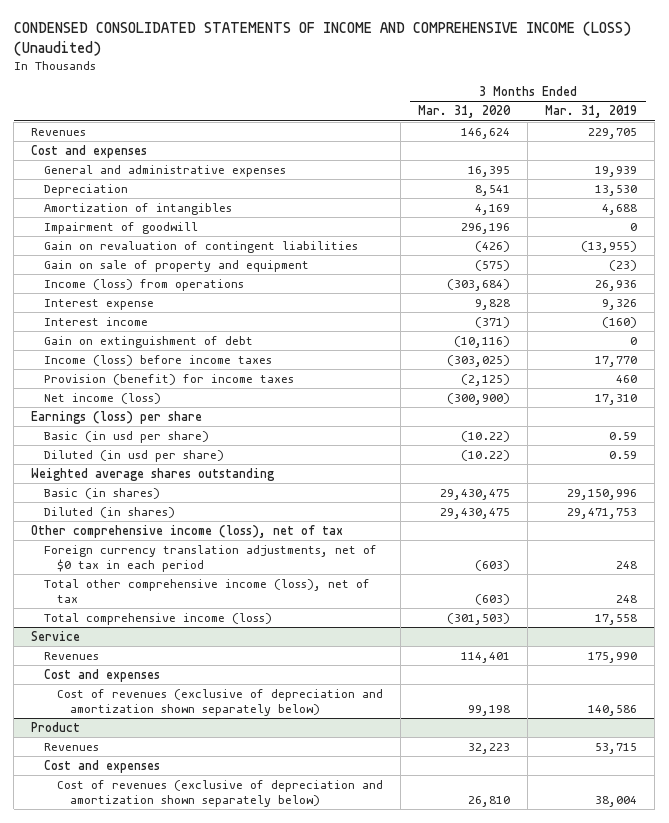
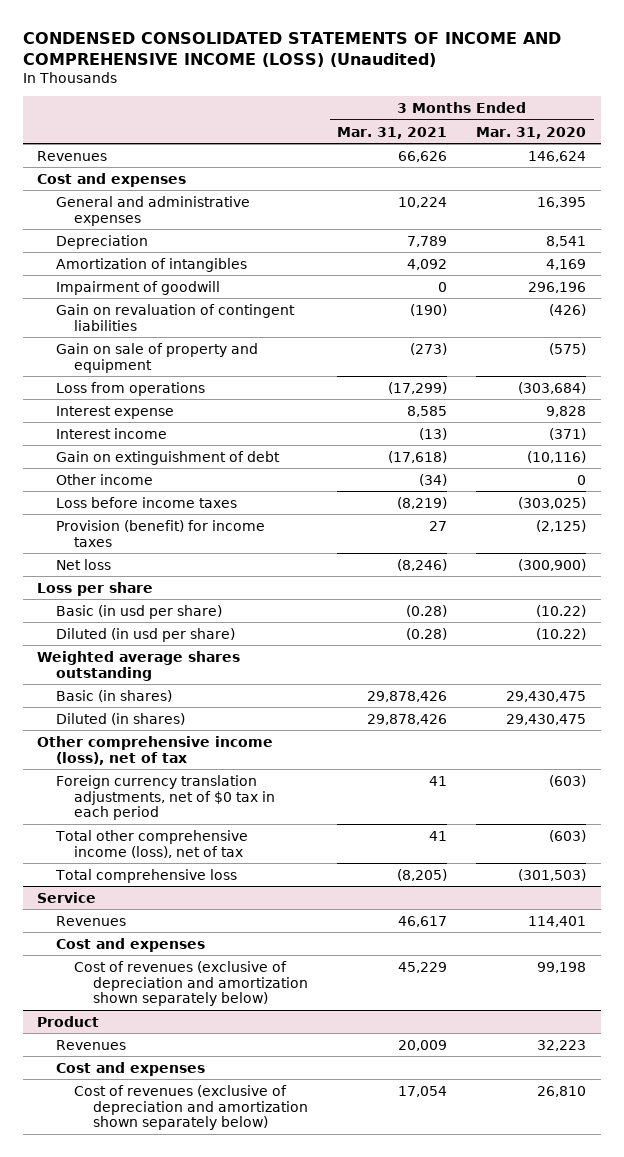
- | 3 Months Ended Mar. 31, 2020 | 3 Months Ended Mar. 31, 2019
+ | 3 Months Ended Mar. 31, 2021 | 3 Months Ended Mar. 31, 2020
- Income (loss) from operations | (303,684) | 26,936
+ Loss from operations | (17,299) | (303,684)
- Income (loss) before income taxes | (303,025) | 17,770
+ Other income | (34) | 0
+ Loss before income taxes | (8,219) | (303,025)
- Net income (loss) | (300,900) | 17,310
- Earnings (loss) per share
+ Net loss | (8,246) | (300,900)
+ Loss per share
- Total comprehensive income (loss) | (301,503) | 17,558
+ Total comprehensive loss | (8,205) | (301,503)

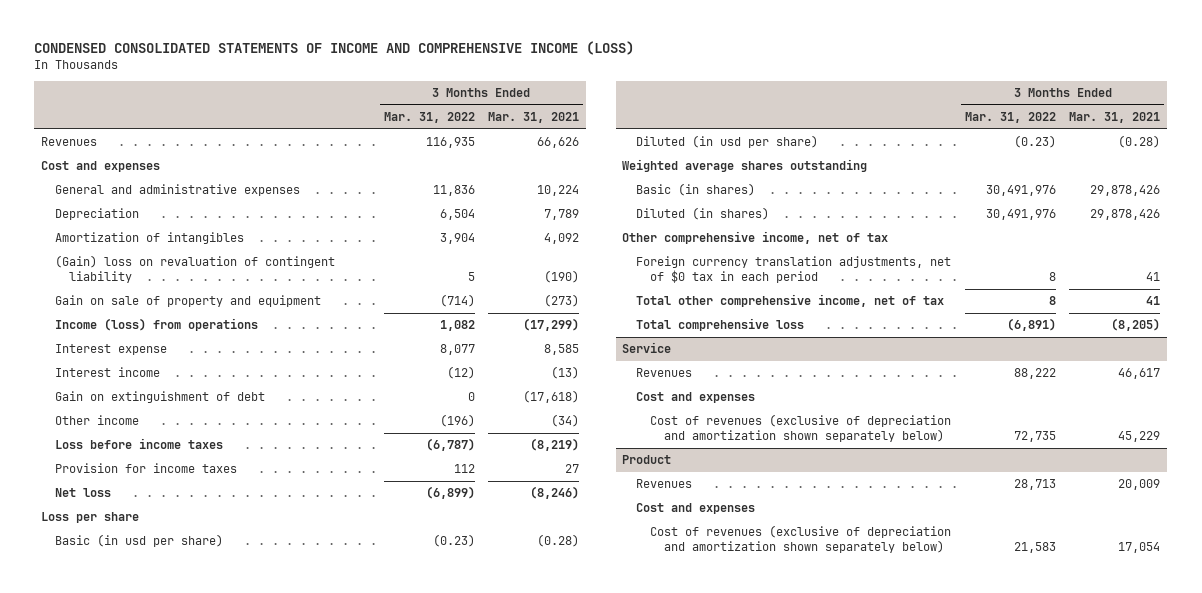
- CONDENSED CONSOLIDATED STATEMENTS OF INCOME AND COMPREHENSIVE INCOME (LOSS) (Unaudited)
+ CONDENSED CONSOLIDATED STATEMENTS OF INCOME AND COMPREHENSIVE INCOME (LOSS)
- | 3 Months Ended Mar. 31, 2021 | 3 Months Ended Mar. 31, 2020
+ | 3 Months Ended Mar. 31, 2022 | 3 Months Ended Mar. 31, 2021
- Impairment of goodwill | 0 | 296,196
- Gain on revaluation of contingent liabilities | (190) | (426)
+ (Gain) loss on revaluation of contingent liability | 5 | (190)
- Loss from operations | (17,299) | (303,684)
+ Income (loss) from operations | 1,082 | (17,299)
- Provision (benefit) for income taxes | 27 | (2,125)
+ Provision for income taxes | 112 | 27
- Other comprehensive income (loss), net of tax
+ Other comprehensive income, net of tax
- Total other comprehensive income (loss), net of tax | 41 | (603)
+ Total other comprehensive income, net of tax | 8 | 41

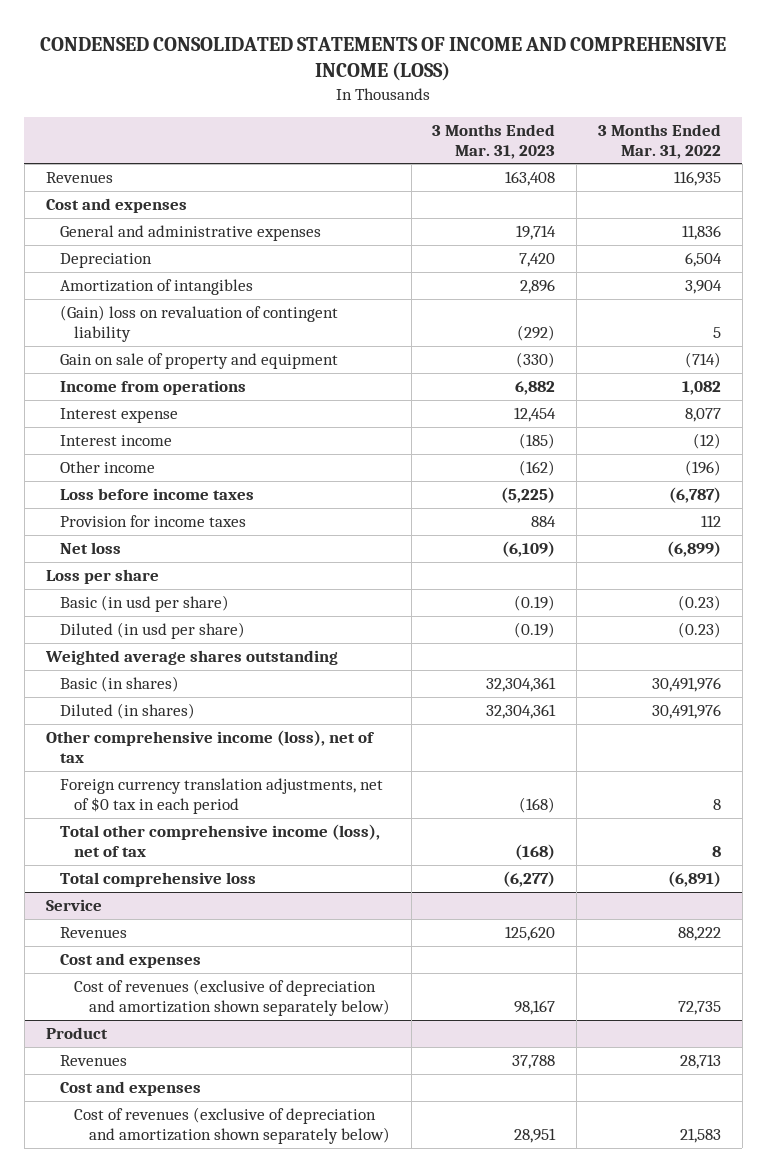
- | 3 Months Ended Mar. 31, 2022 | 3 Months Ended Mar. 31, 2021
+ | 3 Months Ended Mar. 31, 2023 | 3 Months Ended Mar. 31, 2022
- Income (loss) from operations | 1,082 | (17,299)
+ Income from operations | 6,882 | 1,082
- Gain on extinguishment of debt | 0 | (17,618)
- Other comprehensive income, net of tax
+ Other comprehensive income (loss), net of tax
- Total other comprehensive income, net of tax | 8 | 41
+ Total other comprehensive income (loss), net of tax | (168) | 8

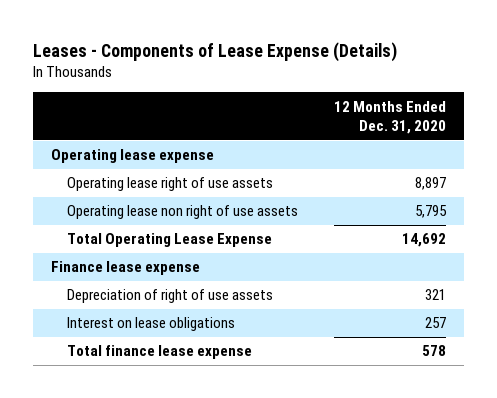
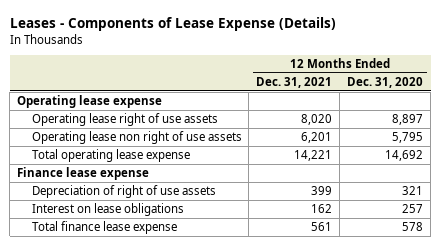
- | 12 Months Ended Dec. 31, 2020
+ | 12 Months Ended Dec. 31, 2021 | 12 Months Ended Dec. 31, 2020
- Total Operating Lease Expense | 14,692
+ Total operating lease expense | 14,221 | 14,692

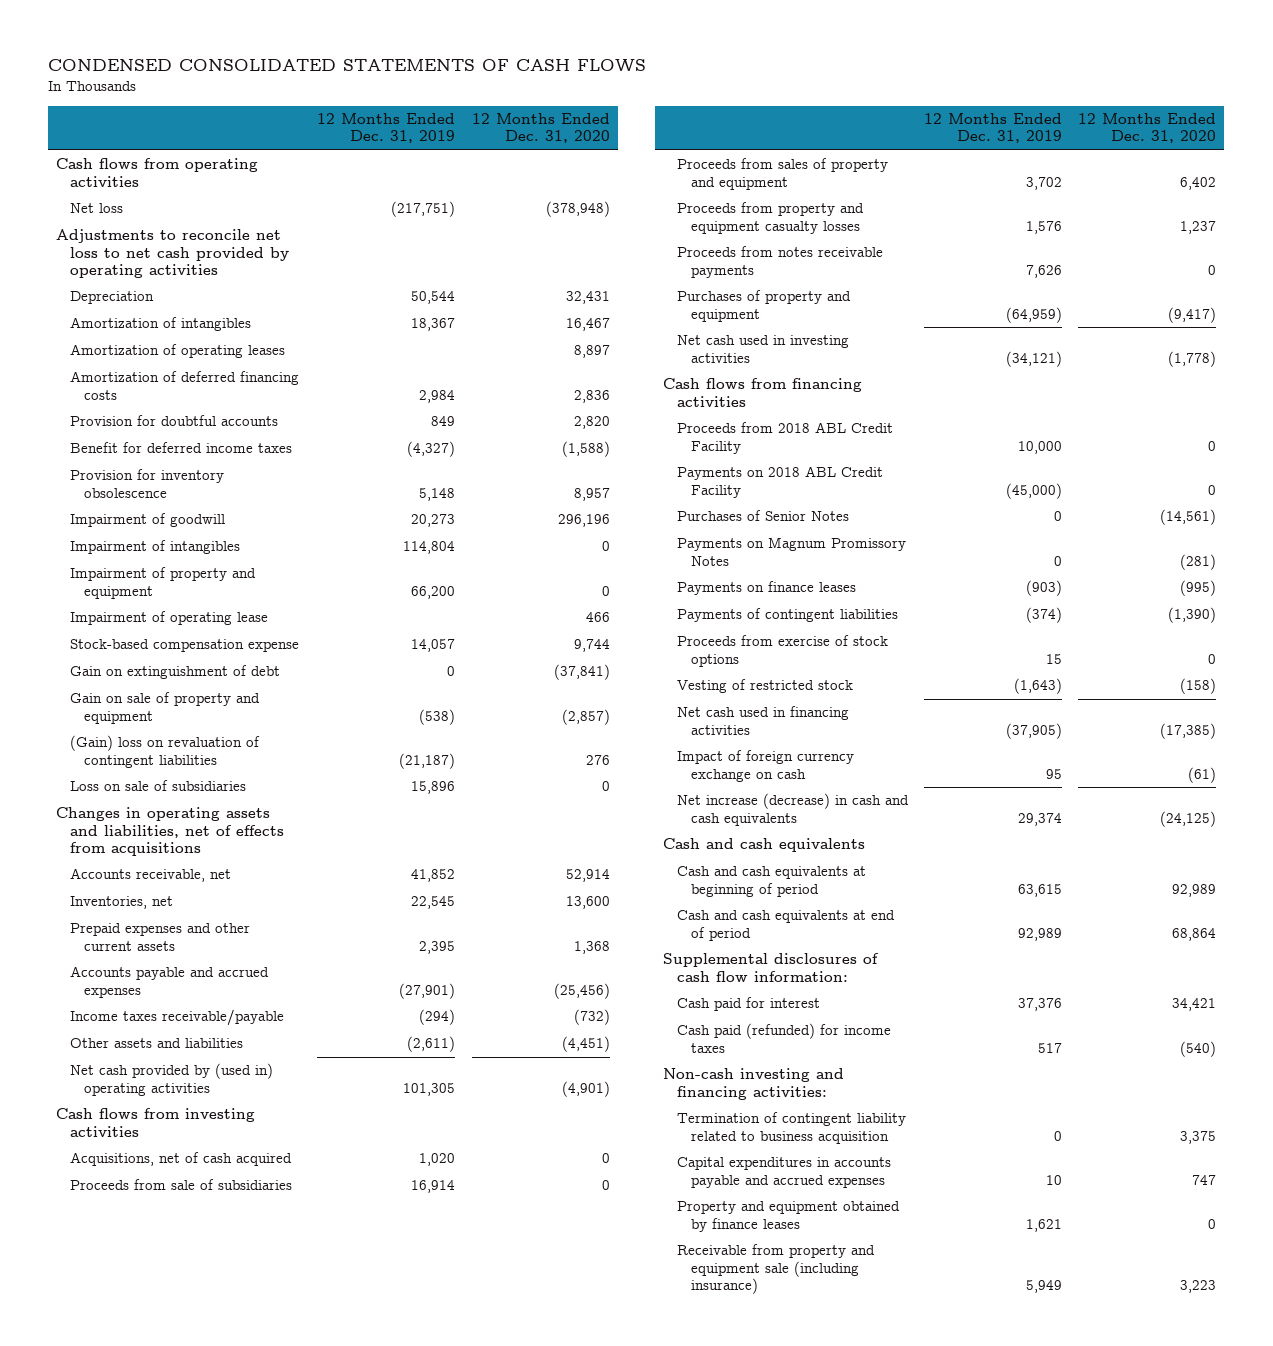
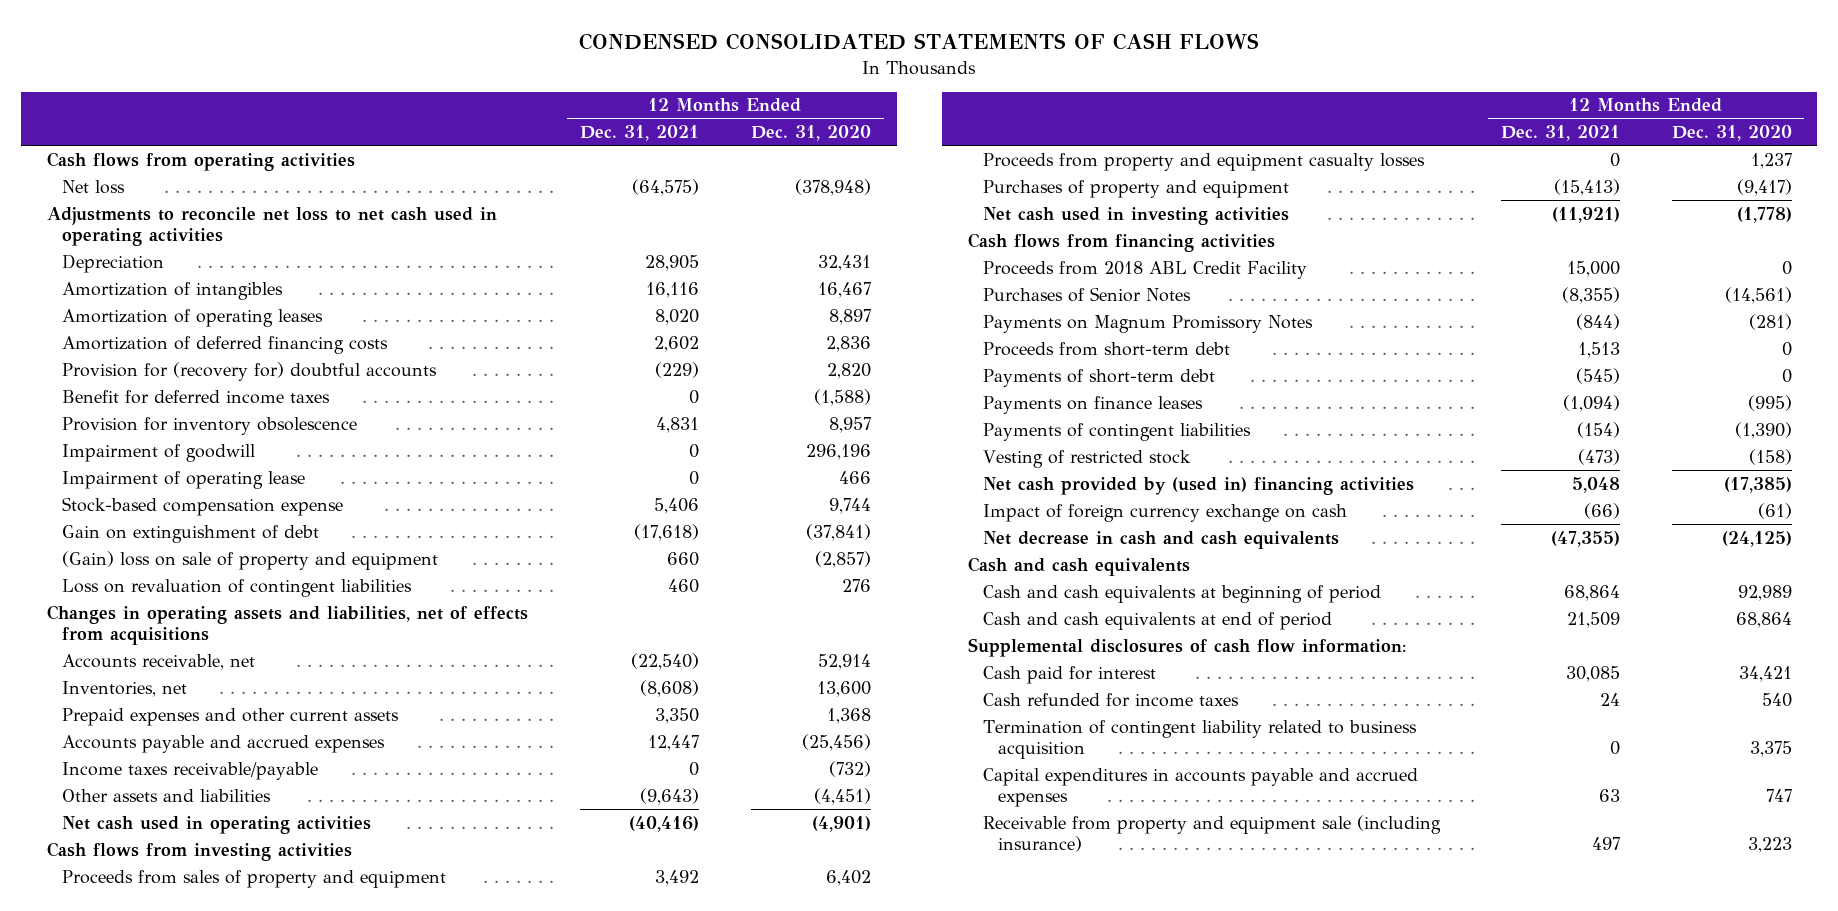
- | 12 Months Ended Dec. 31, 2019 | 12 Months Ended Dec. 31, 2020
+ | 12 Months Ended Dec. 31, 2021 | 12 Months Ended Dec. 31, 2020
- Adjustments to reconcile net loss to net cash provided by operating activities
+ Adjustments to reconcile net loss to net cash used in operating activities
- Provision for doubtful accounts | 849 | 2,820
+ Provision for (recovery for) doubtful accounts | (229) | 2,820
- Impairment of intangibles | 114,804 | 0
- Impairment of property and equipment | 66,200 | 0
- Gain on sale of property and equipment | (538) | (2,857)
- (Gain) loss on revaluation of contingent liabilities | (21,187) | 276
- Loss on sale of subsidiaries | 15,896 | 0
+ (Gain) loss on sale of property and equipment | 660 | (2,857)
+ Loss on revaluation of contingent liabilities | 460 | 276
- Net cash provided by (used in) operating activities | 101,305 | (4,901)
+ Net cash used in operating activities | (40,416) | (4,901)
- Acquisitions, net of cash acquired | 1,020 | 0
- Proceeds from sale of subsidiaries | 16,914 | 0
- Proceeds from notes receivable payments | 7,626 | 0
- Payments on 2018 ABL Credit Facility | (45,000) | 0
+ Proceeds from short-term debt | 1,513 | 0
+ Payments of short-term debt | (545) | 0
- Proceeds from exercise of stock options | 15 | 0
- Net cash used in financing activities | (37,905) | (17,385)
+ Net cash provided by (used in) financing activities | 5,048 | (17,385)
- Net increase (decrease) in cash and cash equivalents | 29,374 | (24,125)
+ Net decrease in cash and cash equivalents | (47,355) | (24,125)
- Cash paid (refunded) for income taxes | 517 | (540)
- Non-cash investing and financing activities:
+ Cash refunded for income taxes | 24 | 540
- Property and equipment obtained by finance leases | 1,621 | 0

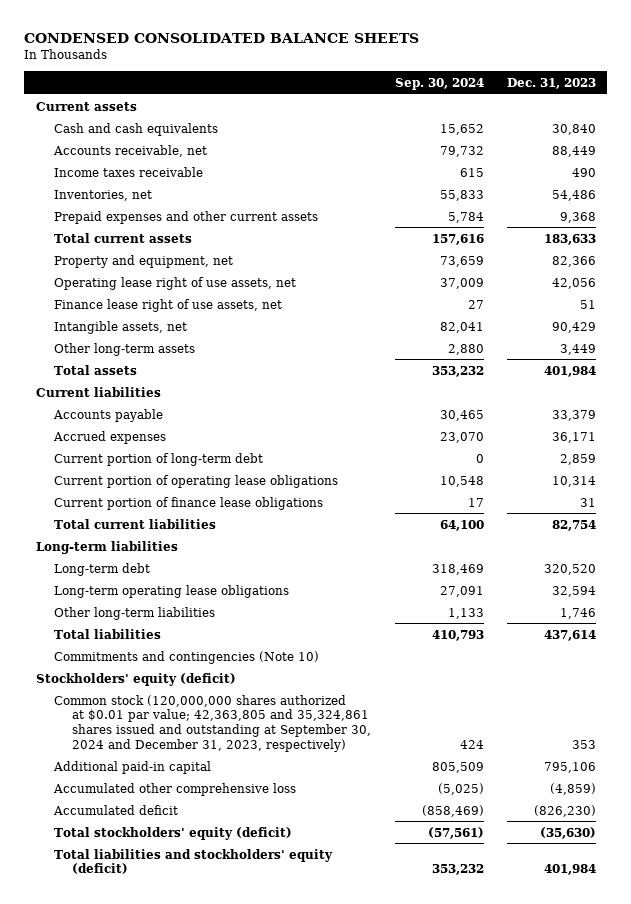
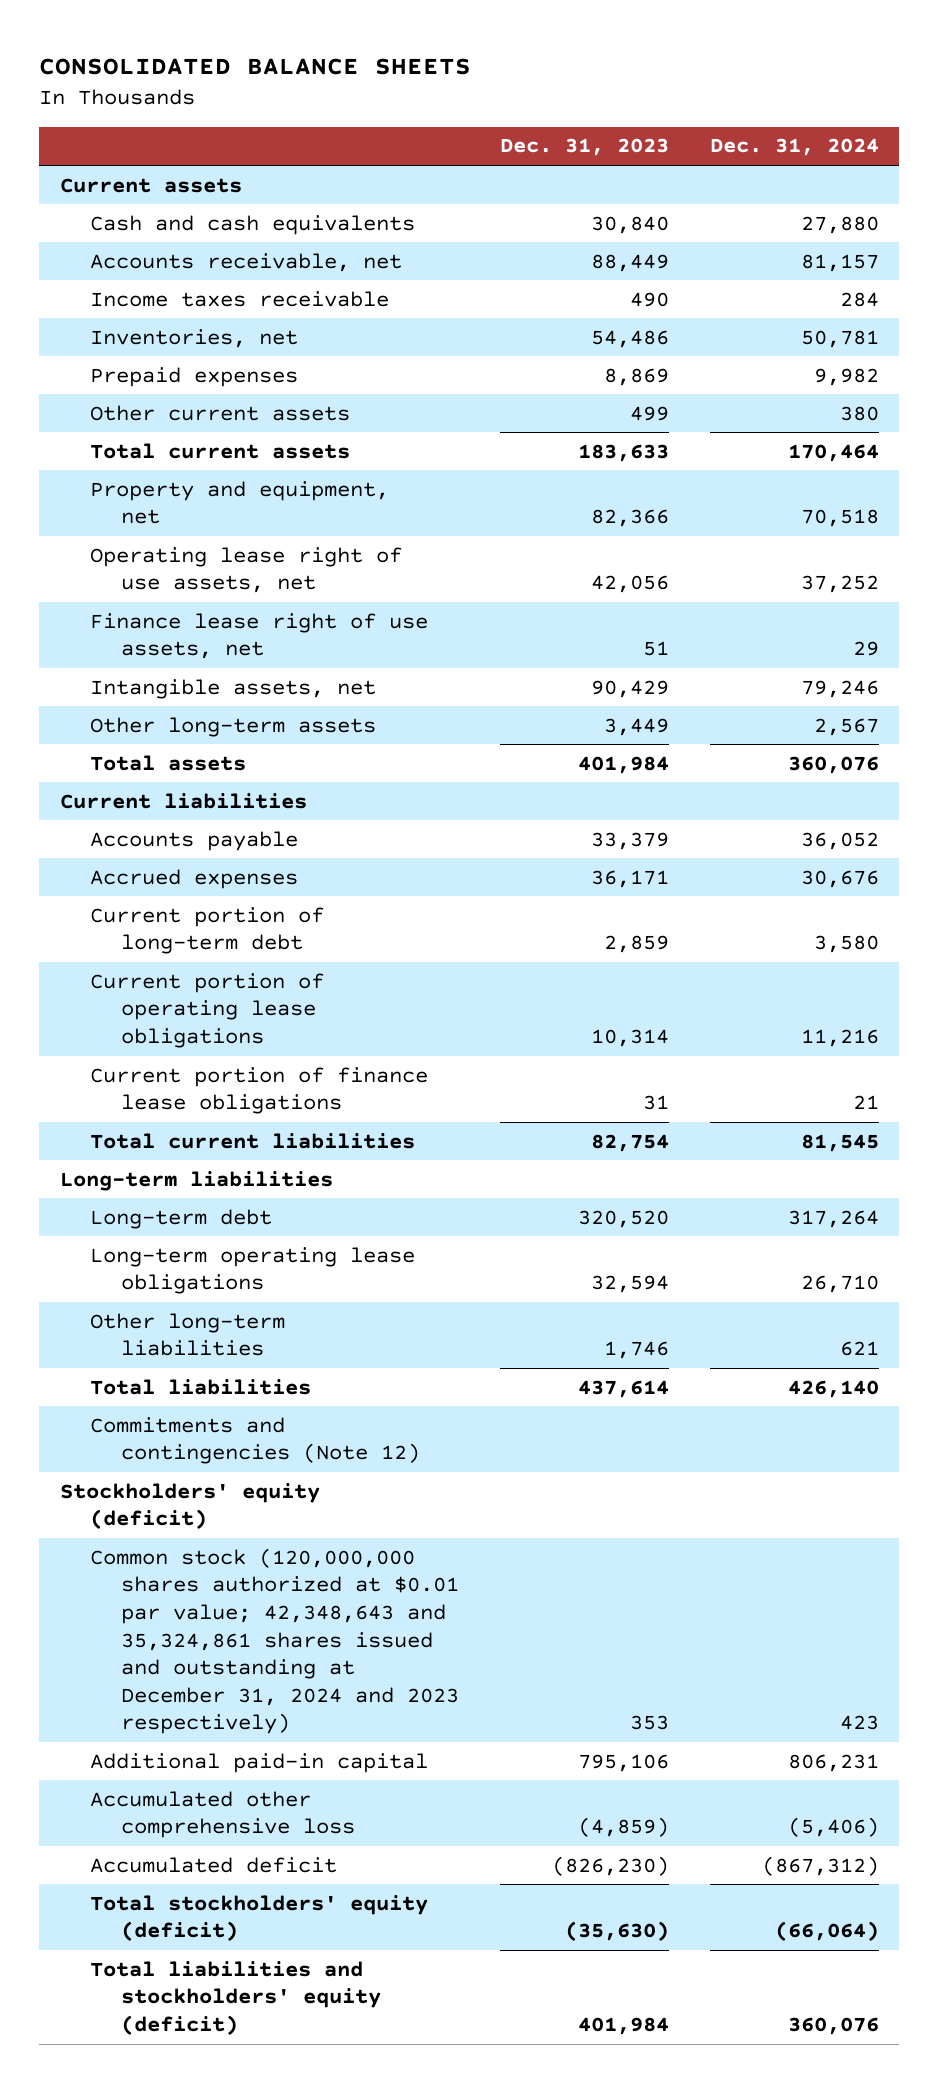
- CONDENSED CONSOLIDATED BALANCE SHEETS
+ CONSOLIDATED BALANCE SHEETS
- | Sep. 30, 2024 | Dec. 31, 2023
+ | Dec. 31, 2023 | Dec. 31, 2024
- Prepaid expenses and other current assets | 5,784 | 9,368
+ Prepaid expenses | 8,869 | 9,982
+ Other current assets | 499 | 380
- Commitments and contingencies (Note 10)
+ Commitments and contingencies (Note 12)
- Common stock (120,000,000 shares authorized at $0.01 par value; 42,363,805 and 35,324,861 shares issued and outstanding at September 30, 2024 and December 31, 2023, respectively) | 424 | 353
+ Common stock (120,000,000 shares authorized at $0.01 par value; 42,348,643 and 35,324,861 shares issued and outstanding at December 31, 2024 and 2023 respectively) | 353 | 423

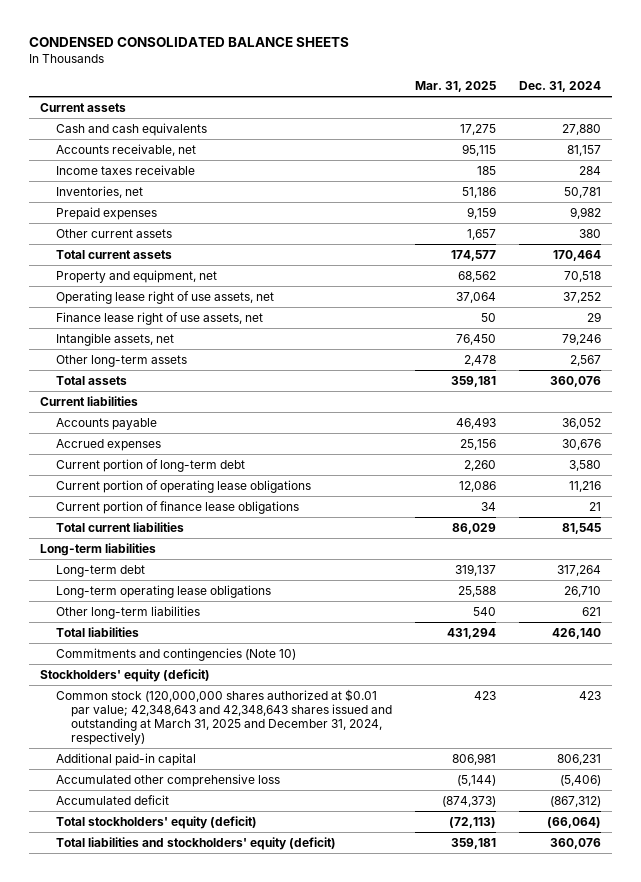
- CONSOLIDATED BALANCE SHEETS
+ CONDENSED CONSOLIDATED BALANCE SHEETS
- | Dec. 31, 2023 | Dec. 31, 2024
+ | Mar. 31, 2025 | Dec. 31, 2024
- Commitments and contingencies (Note 12)
+ Commitments and contingencies (Note 10)
- Common stock (120,000,000 shares authorized at $0.01 par value; 42,348,643 and 35,324,861 shares issued and outstanding at December 31, 2024 and 2023 respectively) | 353 | 423
+ Common stock (120,000,000 shares authorized at $0.01 par value; 42,348,643 and 42,348,643 shares issued and outstanding at March 31, 2025 and December 31, 2024, respectively) | 423 | 423

